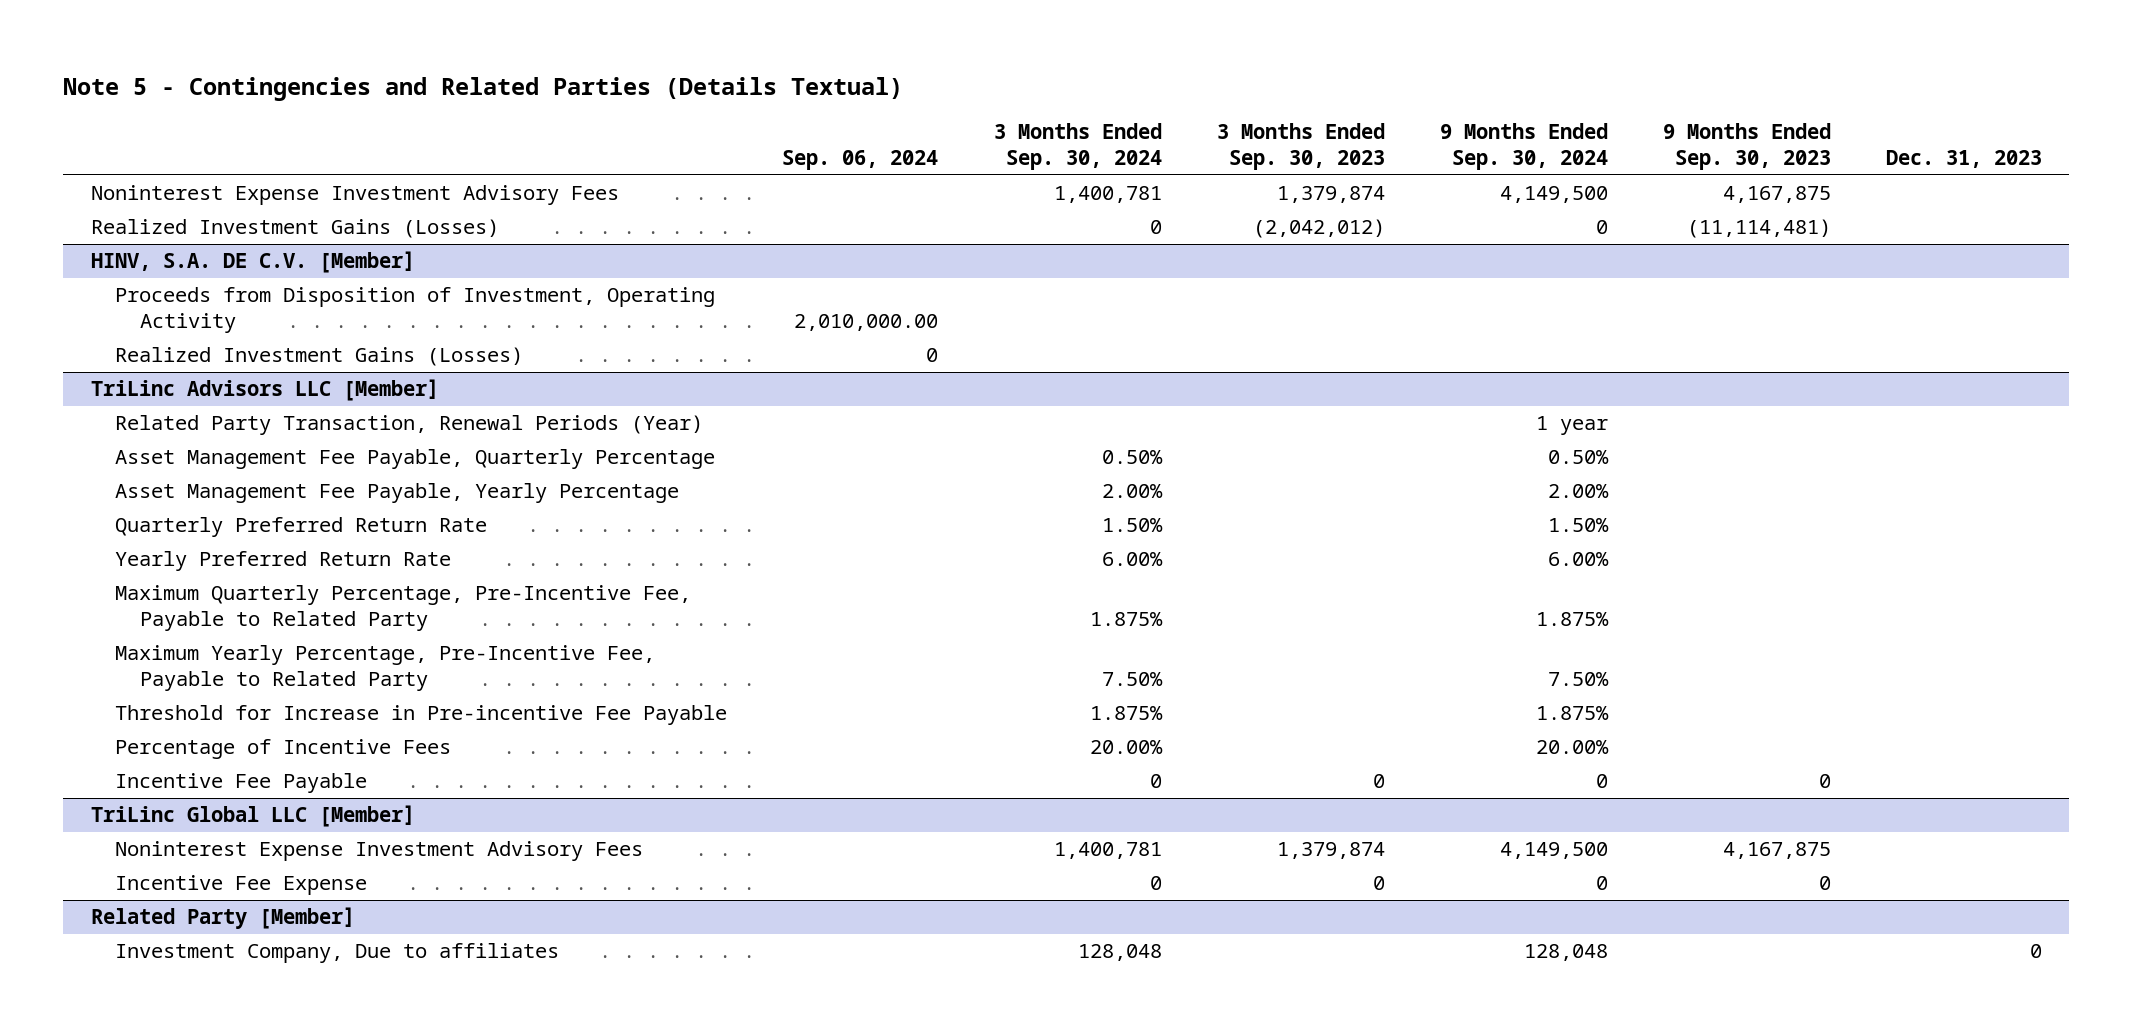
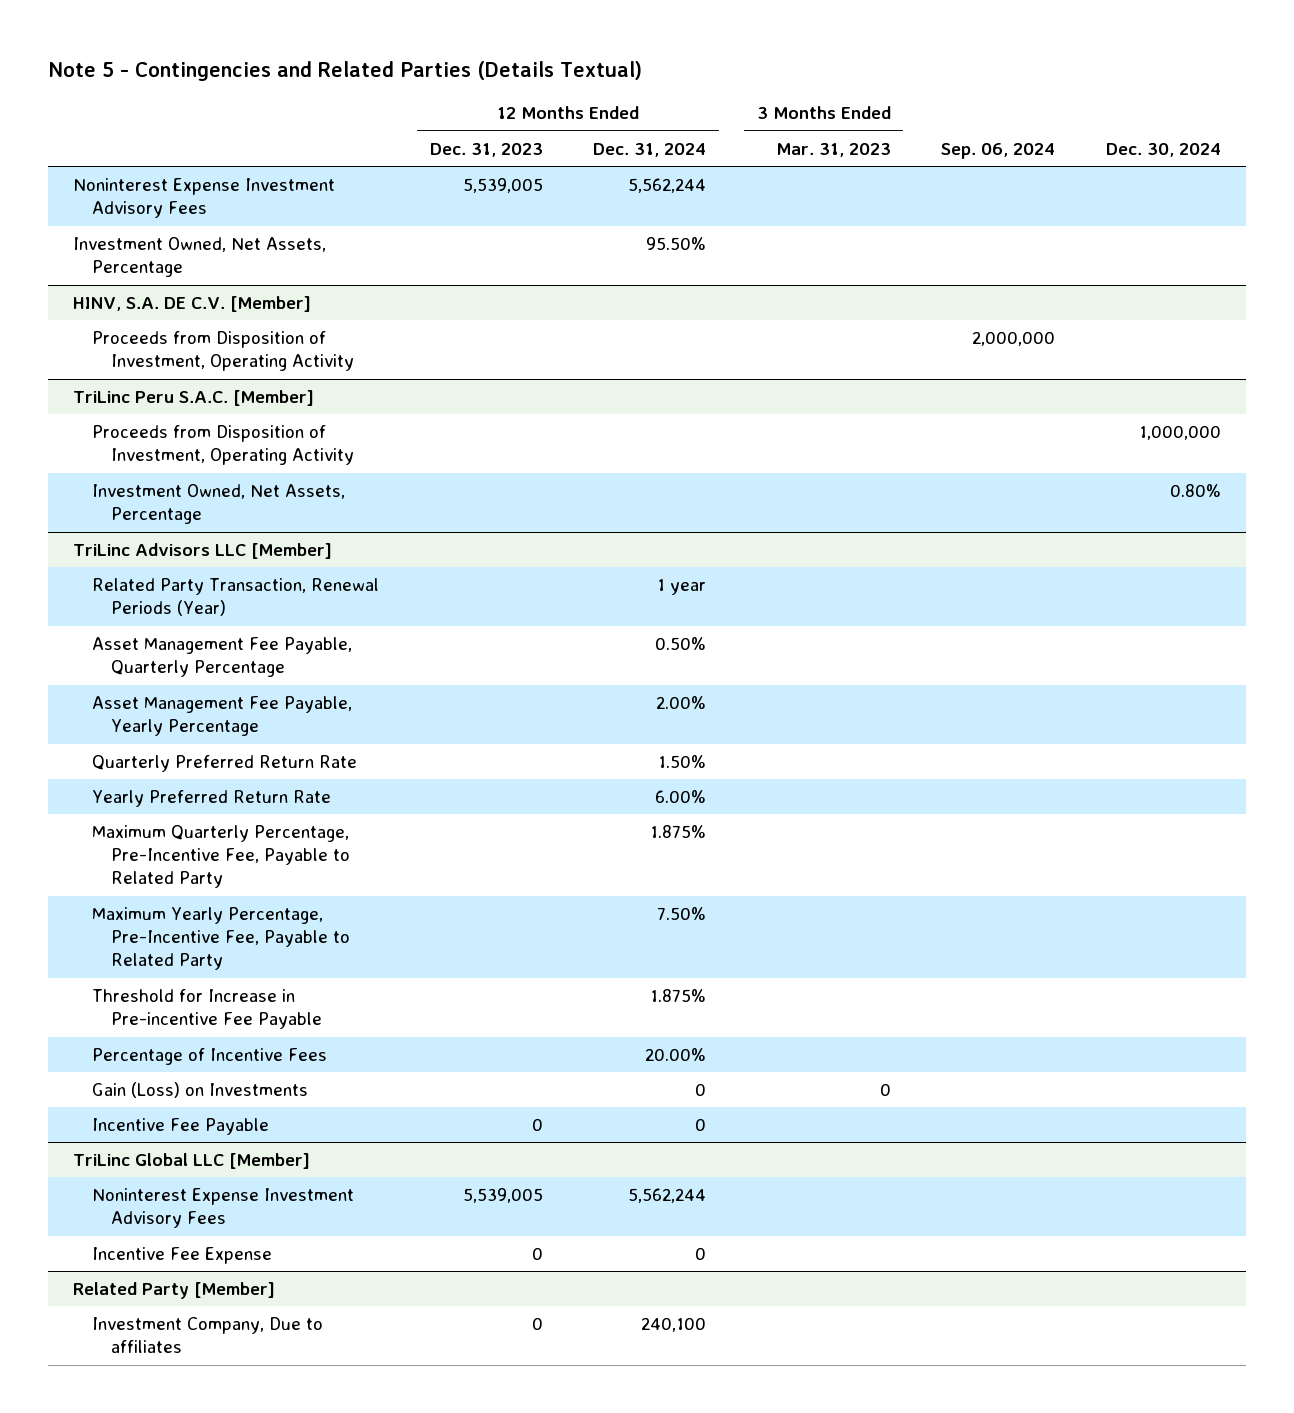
- | Sep. 06, 2024 | 3 Months Ended Sep. 30, 2024 | 3 Months Ended Sep. 30, 2023 | 9 Months Ended Sep. 30, 2024 | 9 Months Ended Sep. 30, 2023 | Dec. 31, 2023
+ | 12 Months Ended Dec. 31, 2023 | 12 Months Ended Dec. 31, 2024 | 3 Months Ended Mar. 31, 2023 | Sep. 06, 2024 | Dec. 30, 2024
- Realized Investment Gains (Losses) | | 0 | (2,042,012) | 0 | (11,114,481) |
+ Investment Owned, Net Assets, Percentage | | 95.50% | | |
@ HINV, S.A. DE C.V. [Member]
- Proceeds from Disposition of Investment, Operating Activity | 2,010,000.00 | | | | |
- Realized Investment Gains (Losses) | 0 | | | | |
+ Proceeds from Disposition of Investment, Operating Activity | | | | 2,000,000 |
+ TriLinc Peru S.A.C. [Member]
+ Proceeds from Disposition of Investment, Operating Activity | | | | | 1,000,000
+ Investment Owned, Net Assets, Percentage | | | | | 0.80%
@ TriLinc Advisors LLC [Member]
+ Gain (Loss) on Investments | | 0 | 0 | |

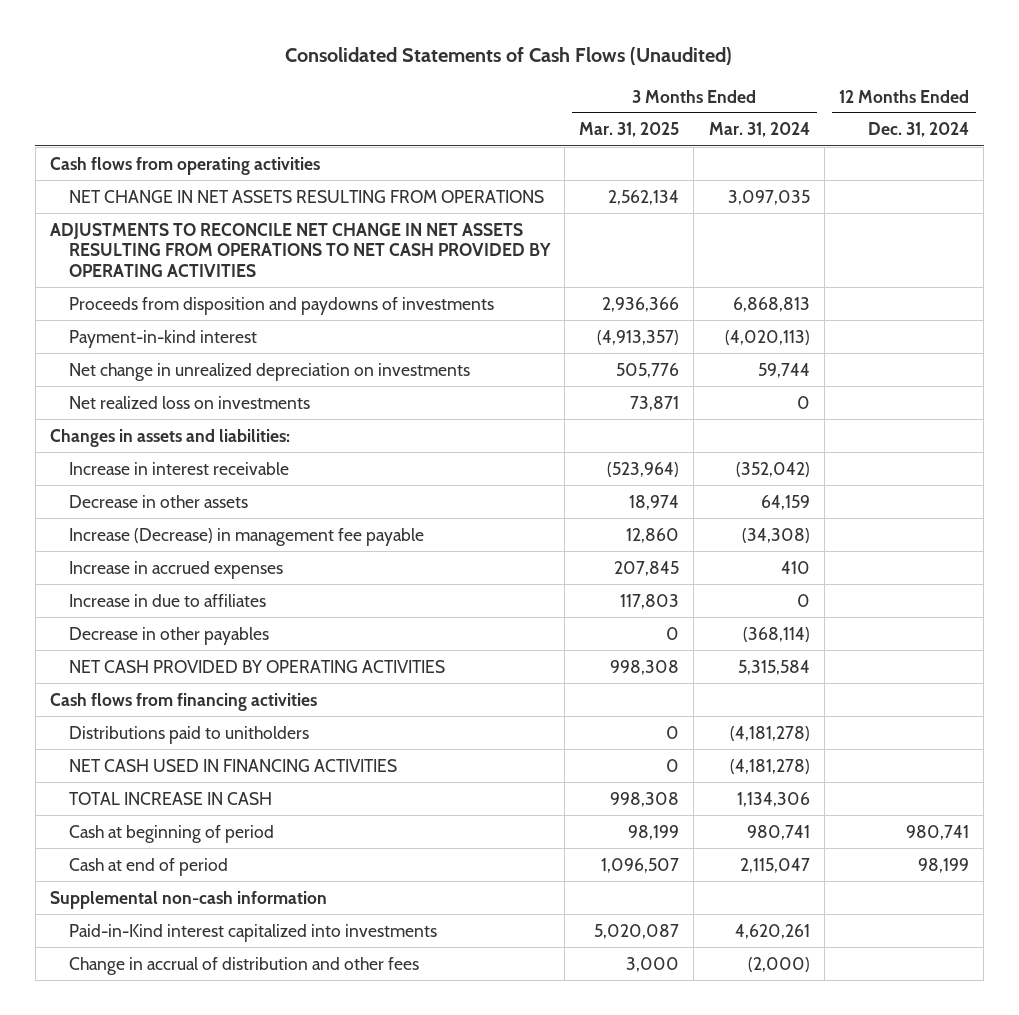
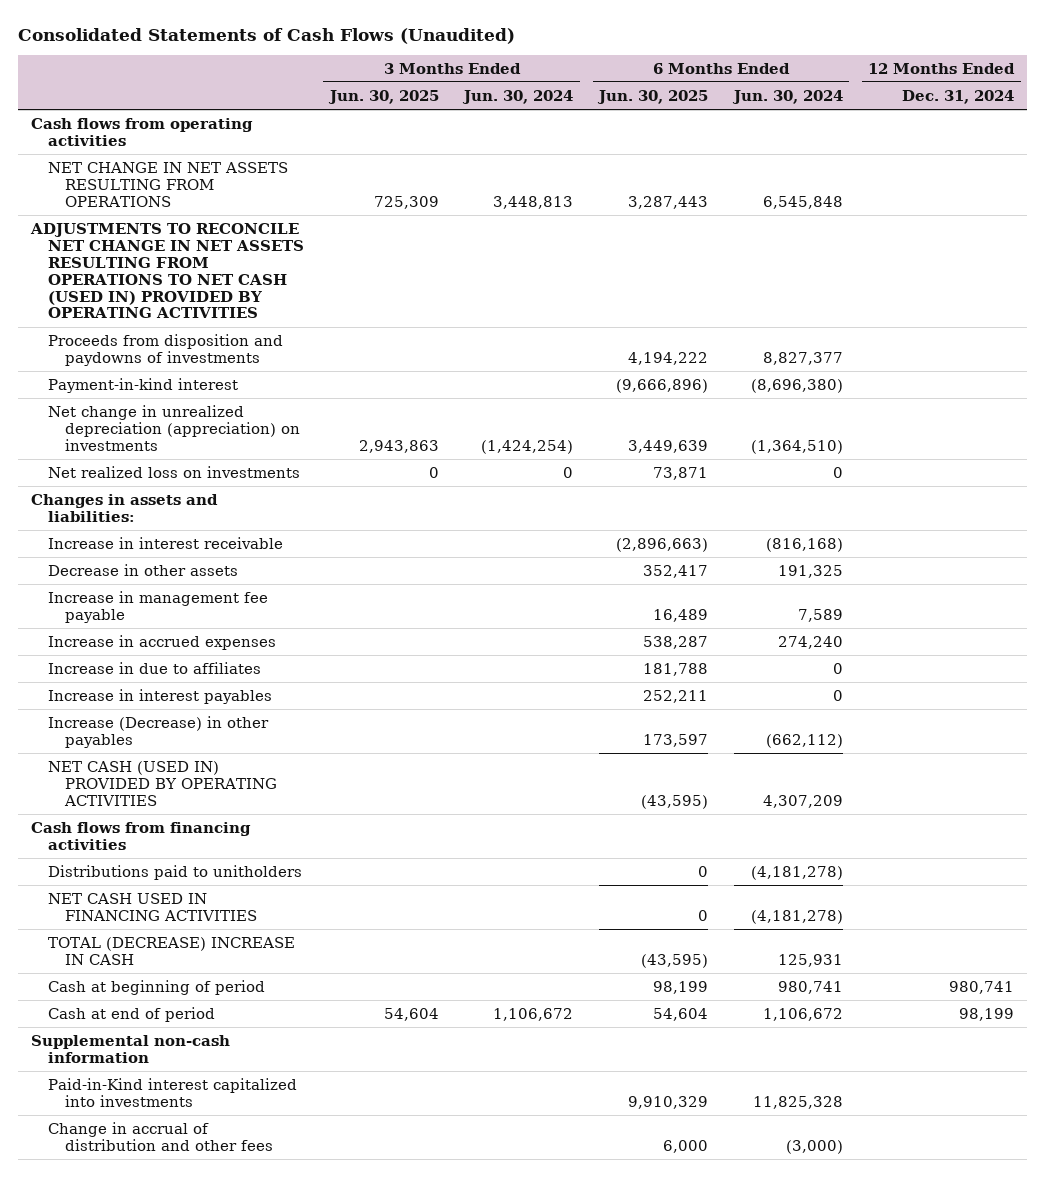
- | 3 Months Ended Mar. 31, 2025 | 3 Months Ended Mar. 31, 2024 | 12 Months Ended Dec. 31, 2024
+ | 3 Months Ended Jun. 30, 2025 | 3 Months Ended Jun. 30, 2024 | 6 Months Ended Jun. 30, 2025 | 6 Months Ended Jun. 30, 2024 | 12 Months Ended Dec. 31, 2024
- ADJUSTMENTS TO RECONCILE NET CHANGE IN NET ASSETS RESULTING FROM OPERATIONS TO NET CASH PROVIDED BY OPERATING ACTIVITIES
+ ADJUSTMENTS TO RECONCILE NET CHANGE IN NET ASSETS RESULTING FROM OPERATIONS TO NET CASH (USED IN) PROVIDED BY OPERATING ACTIVITIES
- Net change in unrealized depreciation on investments | 505,776 | 59,744 |
+ Net change in unrealized depreciation (appreciation) on investments | 2,943,863 | (1,424,254) | 3,449,639 | (1,364,510) |
- Increase (Decrease) in management fee payable | 12,860 | (34,308) |
+ Increase in management fee payable | | | 16,489 | 7,589 |
- Decrease in other payables | 0 | (368,114) |
- NET CASH PROVIDED BY OPERATING ACTIVITIES | 998,308 | 5,315,584 |
+ Increase in interest payables | | | 252,211 | 0 |
+ Increase (Decrease) in other payables | | | 173,597 | (662,112) |
+ NET CASH (USED IN) PROVIDED BY OPERATING ACTIVITIES | | | (43,595) | 4,307,209 |
- TOTAL INCREASE IN CASH | 998,308 | 1,134,306 |
+ TOTAL (DECREASE) INCREASE IN CASH | | | (43,595) | 125,931 |

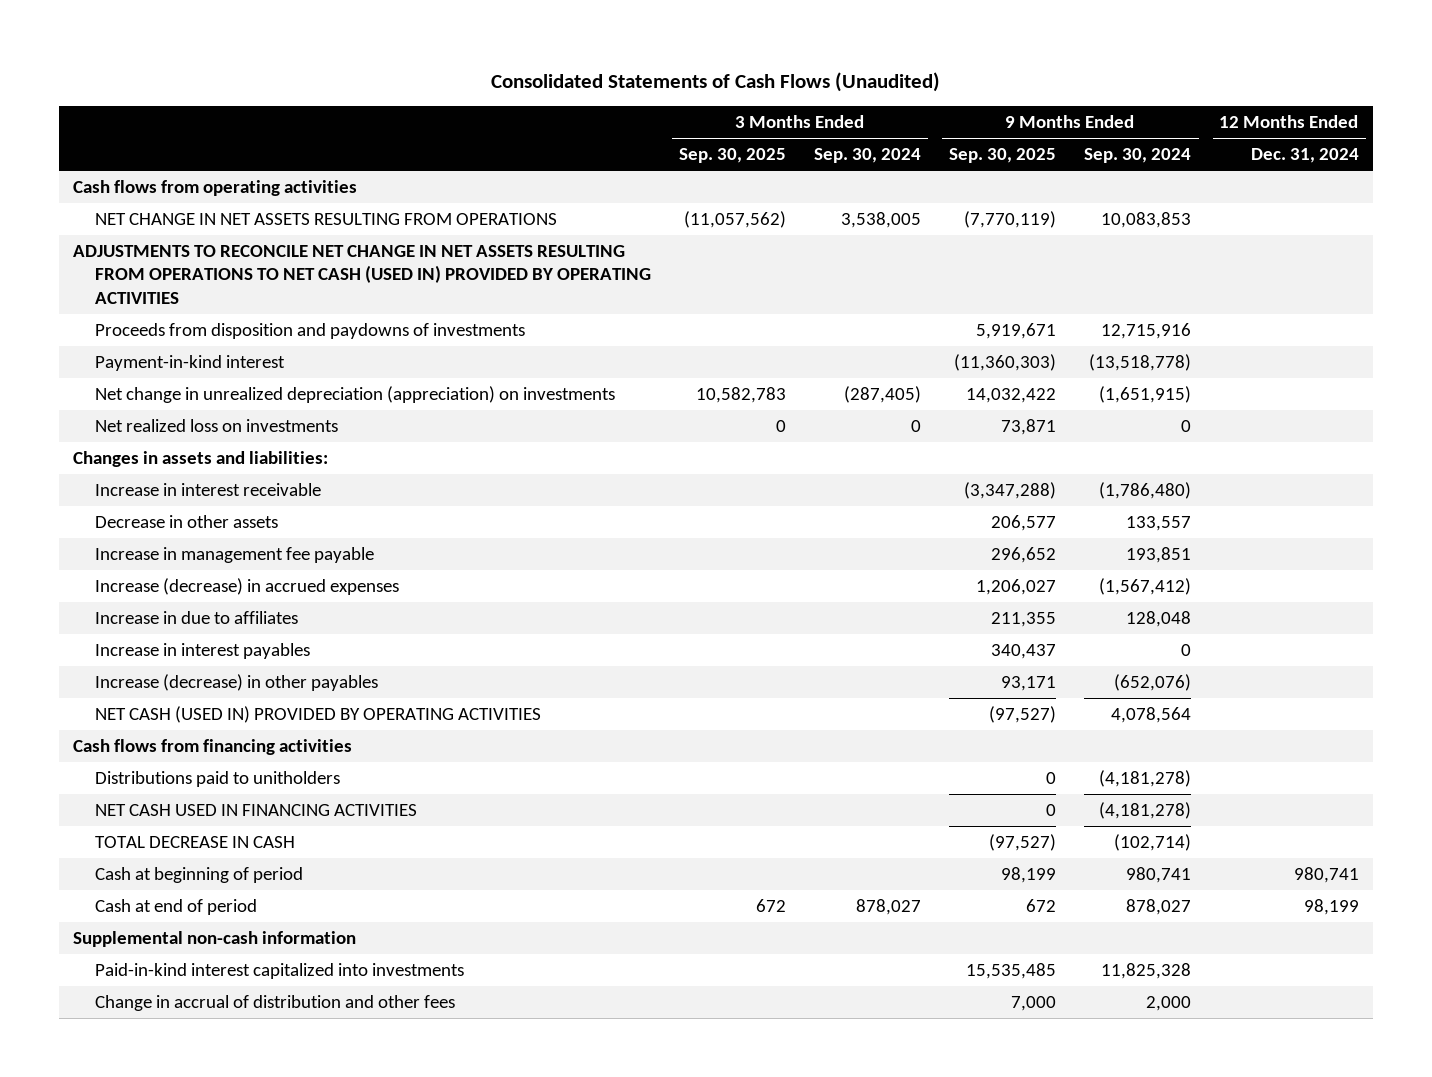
- | 3 Months Ended Jun. 30, 2025 | 3 Months Ended Jun. 30, 2024 | 6 Months Ended Jun. 30, 2025 | 6 Months Ended Jun. 30, 2024 | 12 Months Ended Dec. 31, 2024
+ | 3 Months Ended Sep. 30, 2025 | 3 Months Ended Sep. 30, 2024 | 9 Months Ended Sep. 30, 2025 | 9 Months Ended Sep. 30, 2024 | 12 Months Ended Dec. 31, 2024
- Increase in accrued expenses | | | 538,287 | 274,240 |
+ Increase (decrease) in accrued expenses | | | 1,206,027 | (1,567,412) |
- Increase (Decrease) in other payables | | | 173,597 | (662,112) |
+ Increase (decrease) in other payables | | | 93,171 | (652,076) |
- TOTAL (DECREASE) INCREASE IN CASH | | | (43,595) | 125,931 |
+ TOTAL DECREASE IN CASH | | | (97,527) | (102,714) |
- Paid-in-Kind interest capitalized into investments | | | 9,910,329 | 11,825,328 |
+ Paid-in-kind interest capitalized into investments | | | 15,535,485 | 11,825,328 |

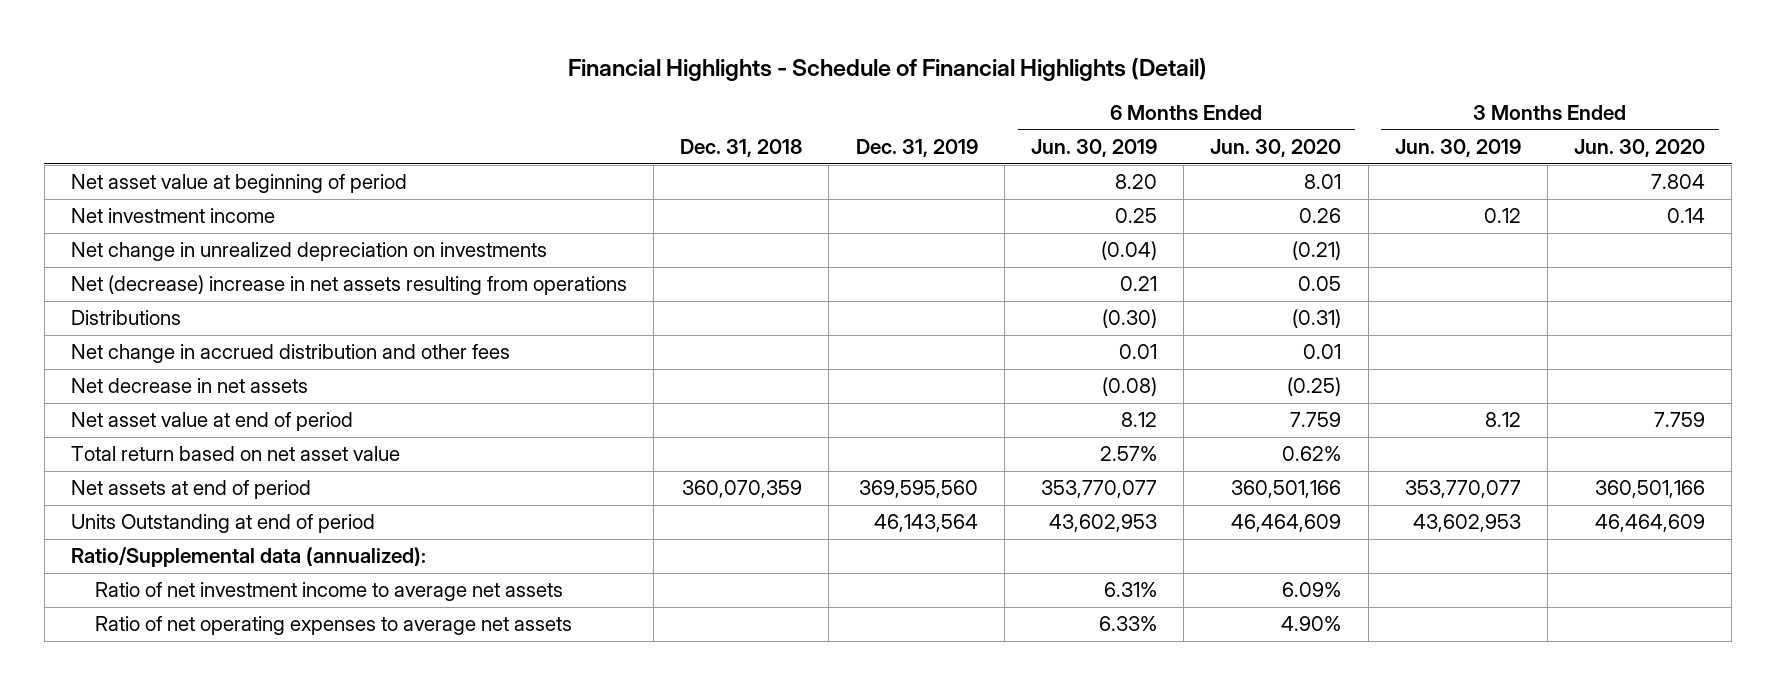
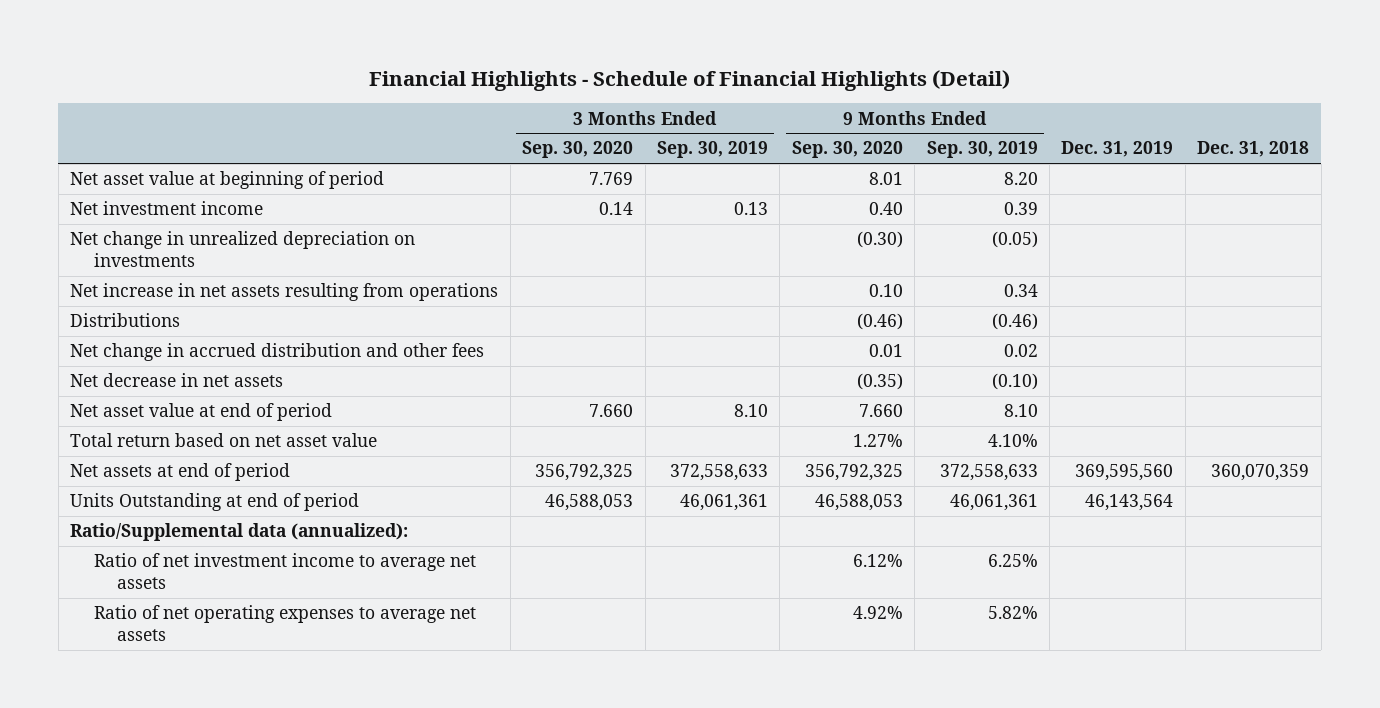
- | Dec. 31, 2018 | Dec. 31, 2019 | 6 Months Ended Jun. 30, 2019 | 6 Months Ended Jun. 30, 2020 | 3 Months Ended Jun. 30, 2019 | 3 Months Ended Jun. 30, 2020
+ | 3 Months Ended Sep. 30, 2020 | 3 Months Ended Sep. 30, 2019 | 9 Months Ended Sep. 30, 2020 | 9 Months Ended Sep. 30, 2019 | Dec. 31, 2019 | Dec. 31, 2018
- Net (decrease) increase in net assets resulting from operations | | | 0.21 | 0.05 | |
+ Net increase in net assets resulting from operations | | | 0.10 | 0.34 | |

